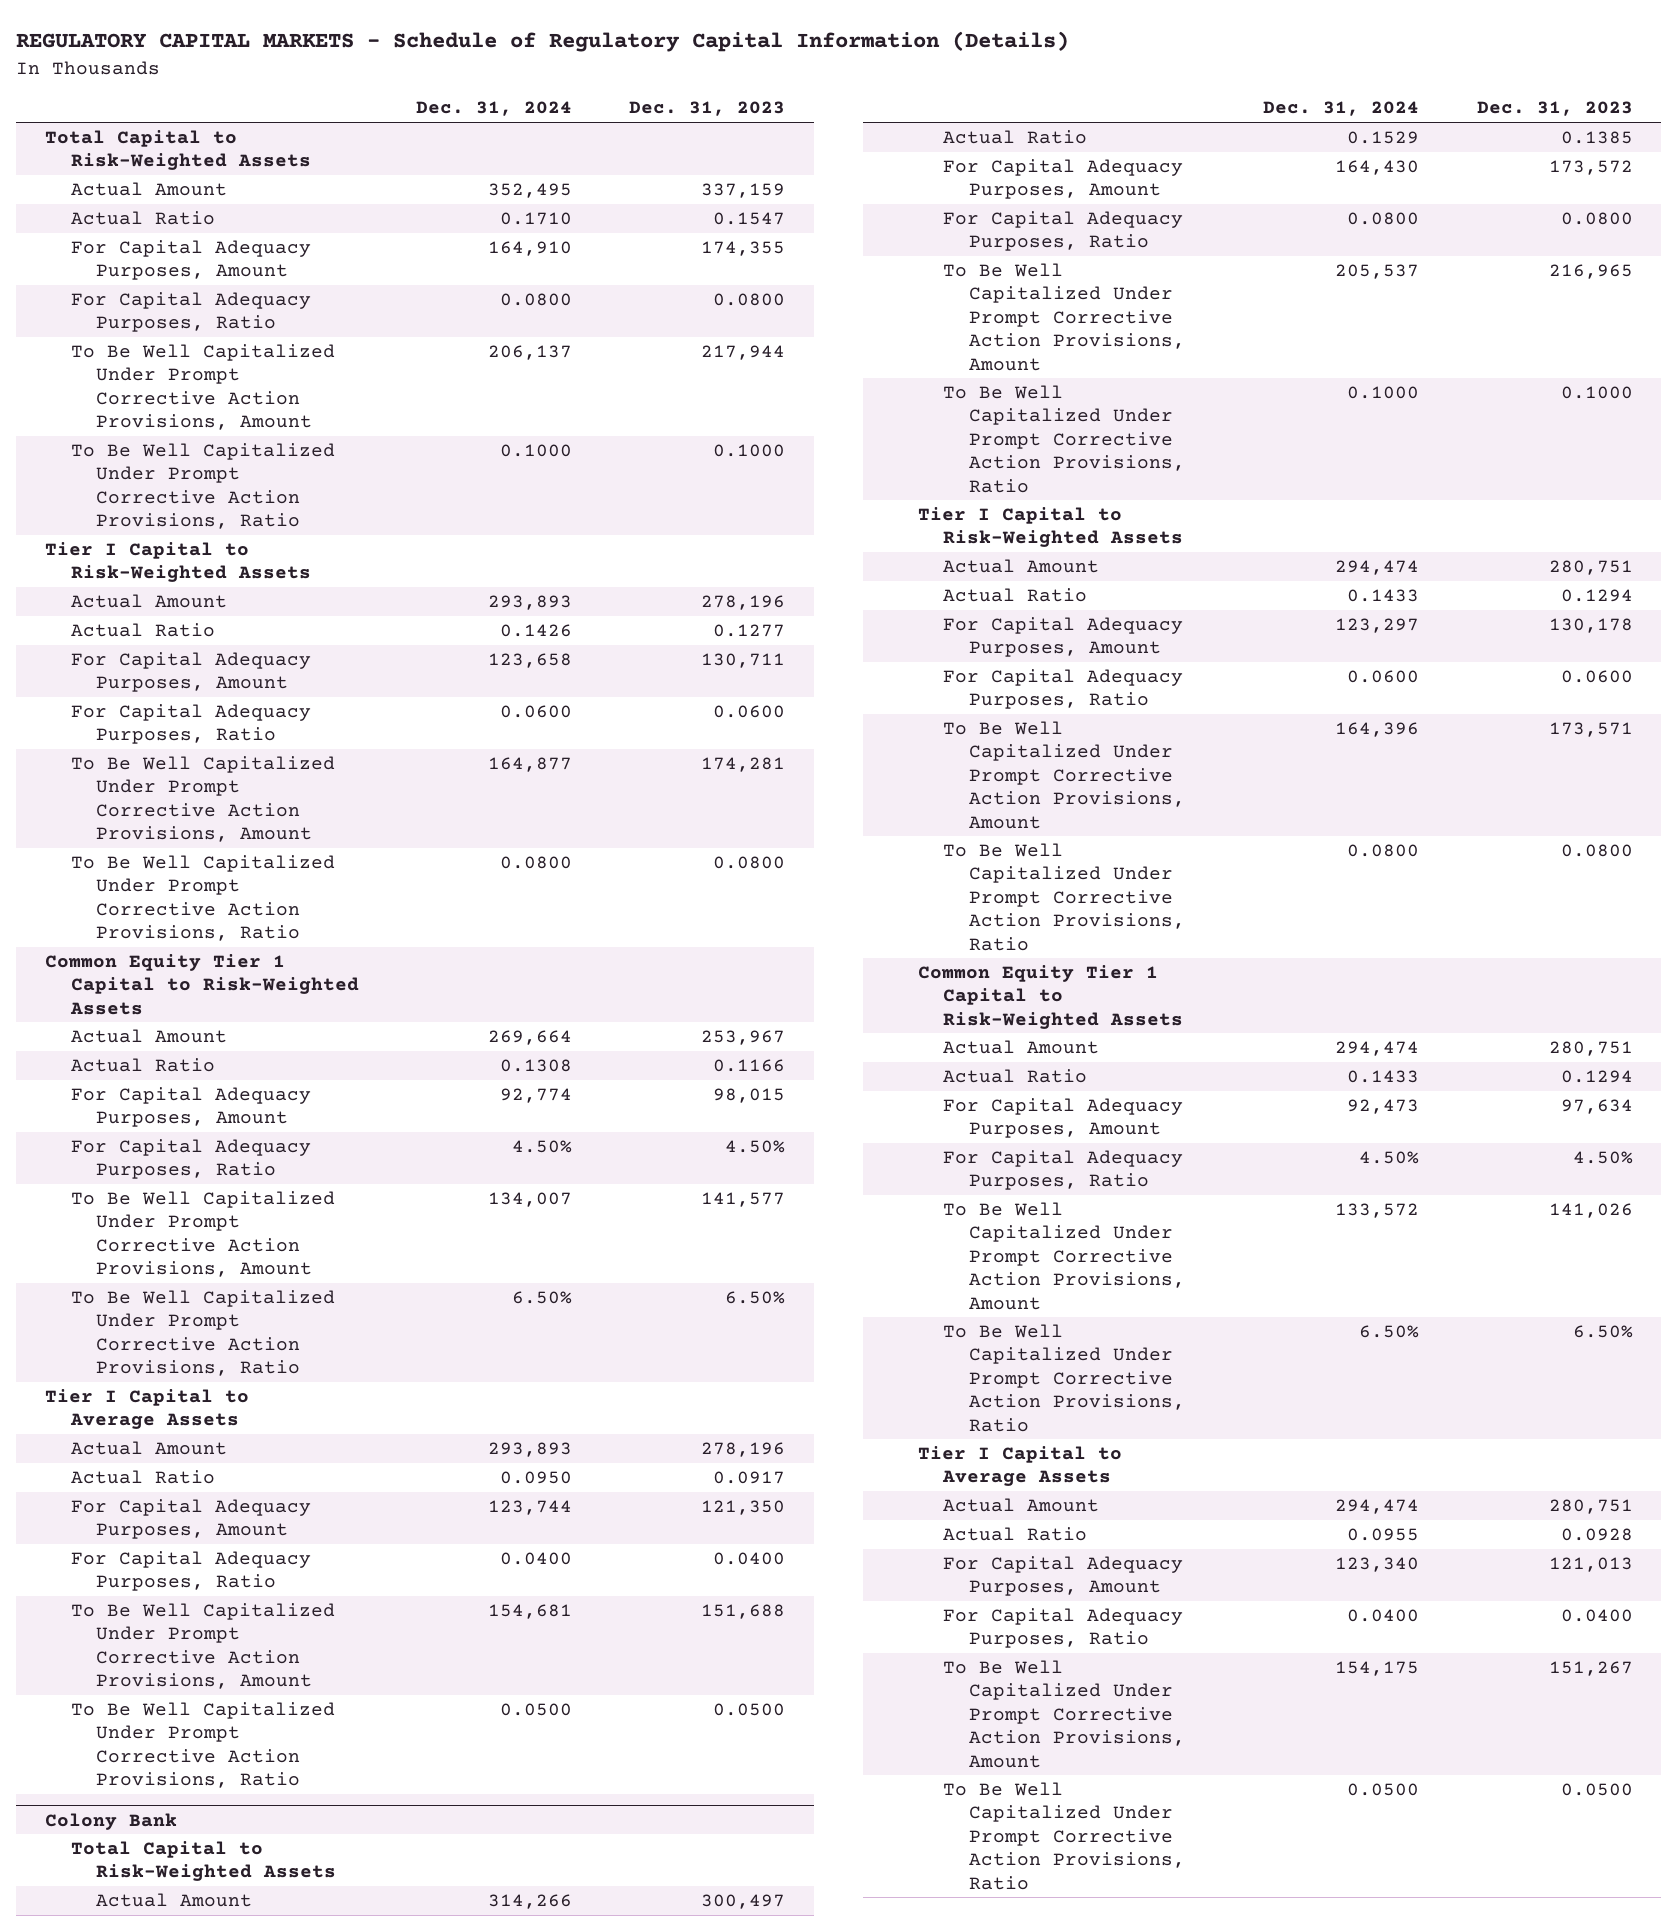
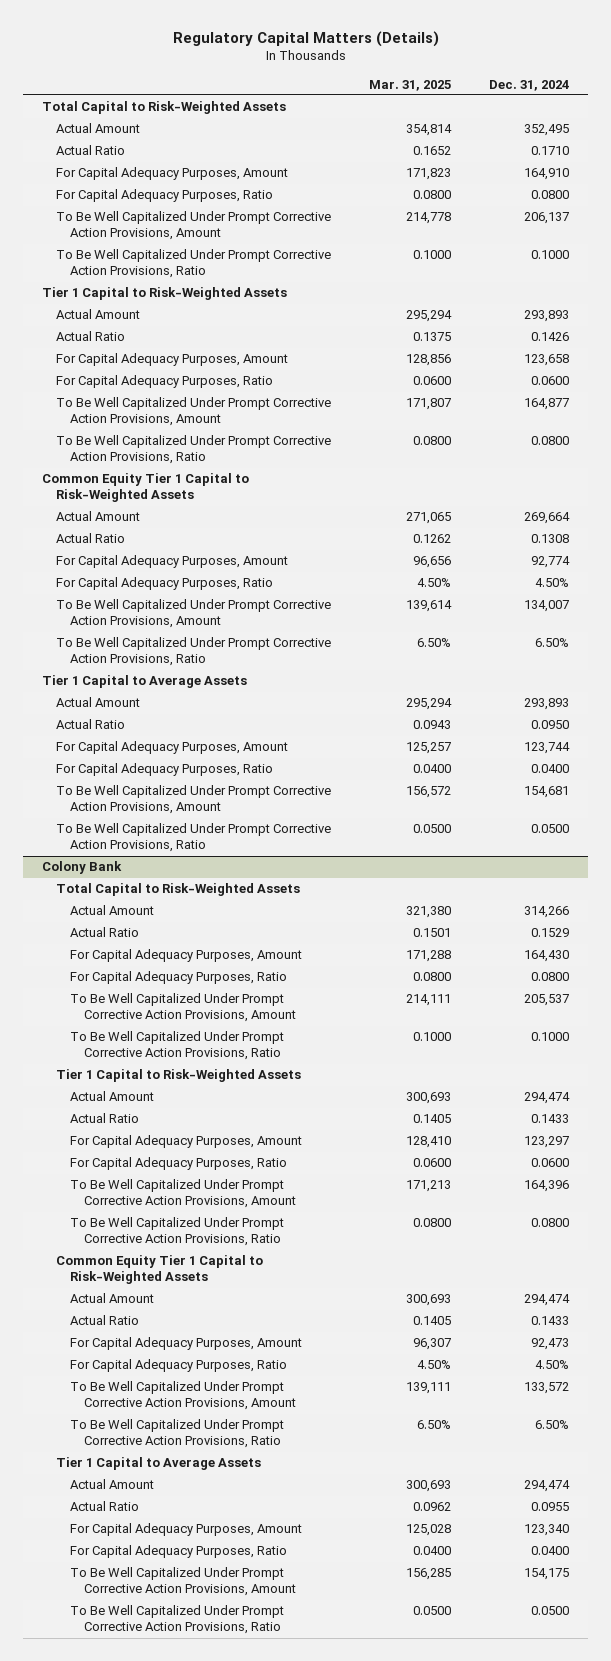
- REGULATORY CAPITAL MARKETS - Schedule of Regulatory Capital Information (Details)
+ Regulatory Capital Matters (Details)
- | Dec. 31, 2024 | Dec. 31, 2023
+ | Mar. 31, 2025 | Dec. 31, 2024
- Tier I Capital to Risk-Weighted Assets
+ Tier 1 Capital to Risk-Weighted Assets
- Tier I Capital to Average Assets
+ Tier 1 Capital to Average Assets
@ Colony Bank
- Tier I Capital to Risk-Weighted Assets
+ Tier 1 Capital to Risk-Weighted Assets
- Tier I Capital to Average Assets
+ Tier 1 Capital to Average Assets

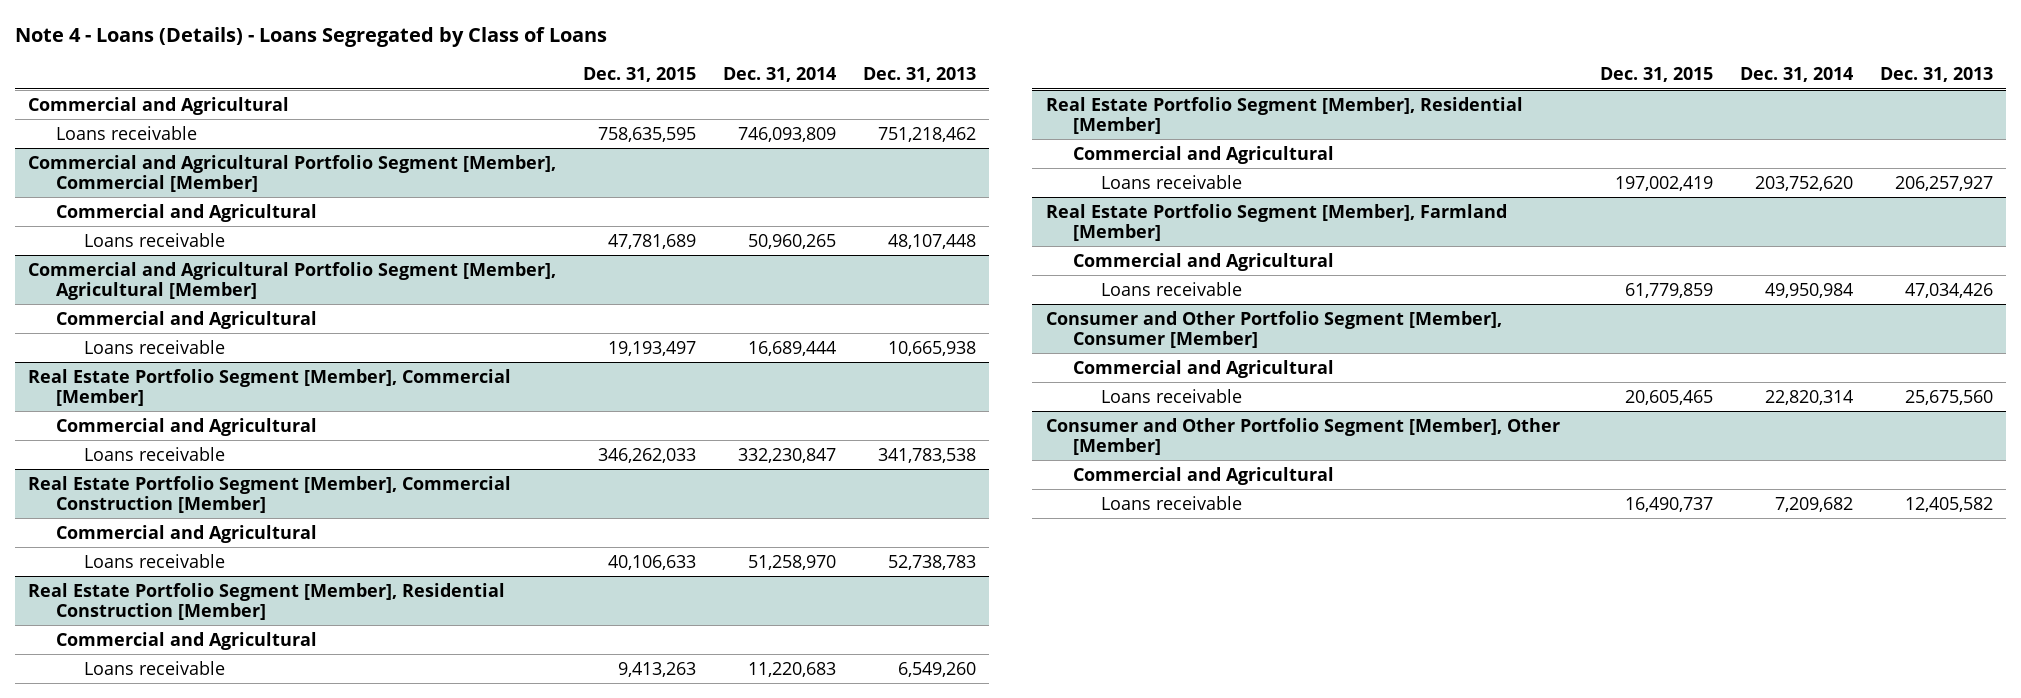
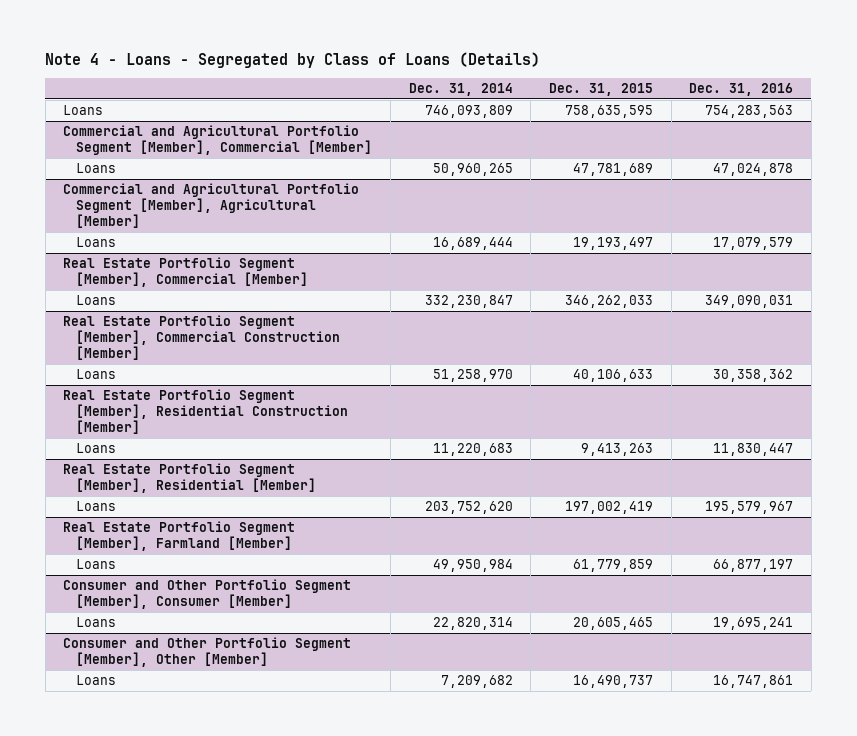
- Note 4 - Loans (Details) - Loans Segregated by Class of Loans
+ Note 4 - Loans - Segregated by Class of Loans (Details)
- | Dec. 31, 2015 | Dec. 31, 2014 | Dec. 31, 2013
+ | Dec. 31, 2014 | Dec. 31, 2015 | Dec. 31, 2016
- Commercial and Agricultural
- Loans receivable | 758,635,595 | 746,093,809 | 751,218,462
+ Loans | 746,093,809 | 758,635,595 | 754,283,563
@ Commercial and Agricultural Portfolio Segment [Member], Commercial [Member]
- Commercial and Agricultural
- Loans receivable | 47,781,689 | 50,960,265 | 48,107,448
+ Loans | 50,960,265 | 47,781,689 | 47,024,878
@ Commercial and Agricultural Portfolio Segment [Member], Agricultural [Member]
- Commercial and Agricultural
- Loans receivable | 19,193,497 | 16,689,444 | 10,665,938
+ Loans | 16,689,444 | 19,193,497 | 17,079,579
@ Real Estate Portfolio Segment [Member], Commercial [Member]
- Commercial and Agricultural
- Loans receivable | 346,262,033 | 332,230,847 | 341,783,538
+ Loans | 332,230,847 | 346,262,033 | 349,090,031
@ Real Estate Portfolio Segment [Member], Commercial Construction [Member]
- Commercial and Agricultural
- Loans receivable | 40,106,633 | 51,258,970 | 52,738,783
+ Loans | 51,258,970 | 40,106,633 | 30,358,362
@ Real Estate Portfolio Segment [Member], Residential Construction [Member]
- Commercial and Agricultural
- Loans receivable | 9,413,263 | 11,220,683 | 6,549,260
+ Loans | 11,220,683 | 9,413,263 | 11,830,447
@ Real Estate Portfolio Segment [Member], Residential [Member]
- Commercial and Agricultural
- Loans receivable | 197,002,419 | 203,752,620 | 206,257,927
+ Loans | 203,752,620 | 197,002,419 | 195,579,967
@ Real Estate Portfolio Segment [Member], Farmland [Member]
- Commercial and Agricultural
- Loans receivable | 61,779,859 | 49,950,984 | 47,034,426
+ Loans | 49,950,984 | 61,779,859 | 66,877,197
@ Consumer and Other Portfolio Segment [Member], Consumer [Member]
- Commercial and Agricultural
- Loans receivable | 20,605,465 | 22,820,314 | 25,675,560
+ Loans | 22,820,314 | 20,605,465 | 19,695,241
@ Consumer and Other Portfolio Segment [Member], Other [Member]
- Commercial and Agricultural
- Loans receivable | 16,490,737 | 7,209,682 | 12,405,582
+ Loans | 7,209,682 | 16,490,737 | 16,747,861

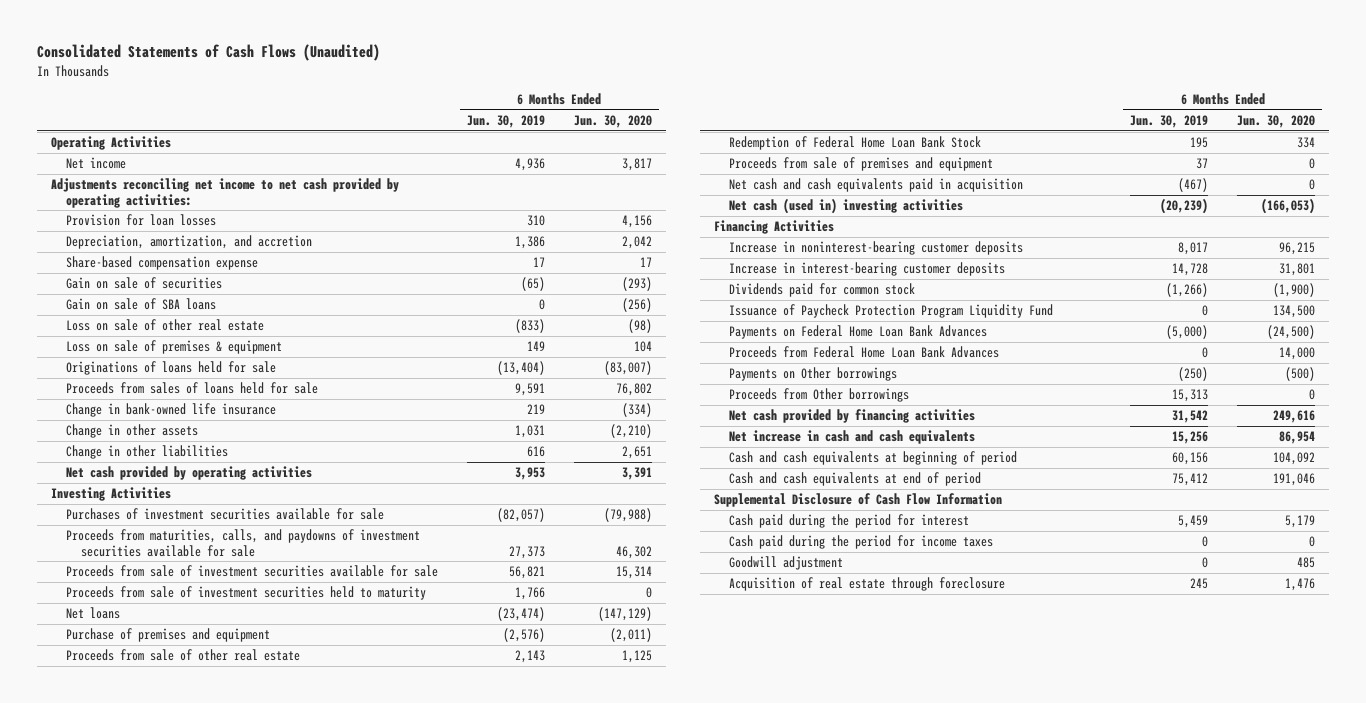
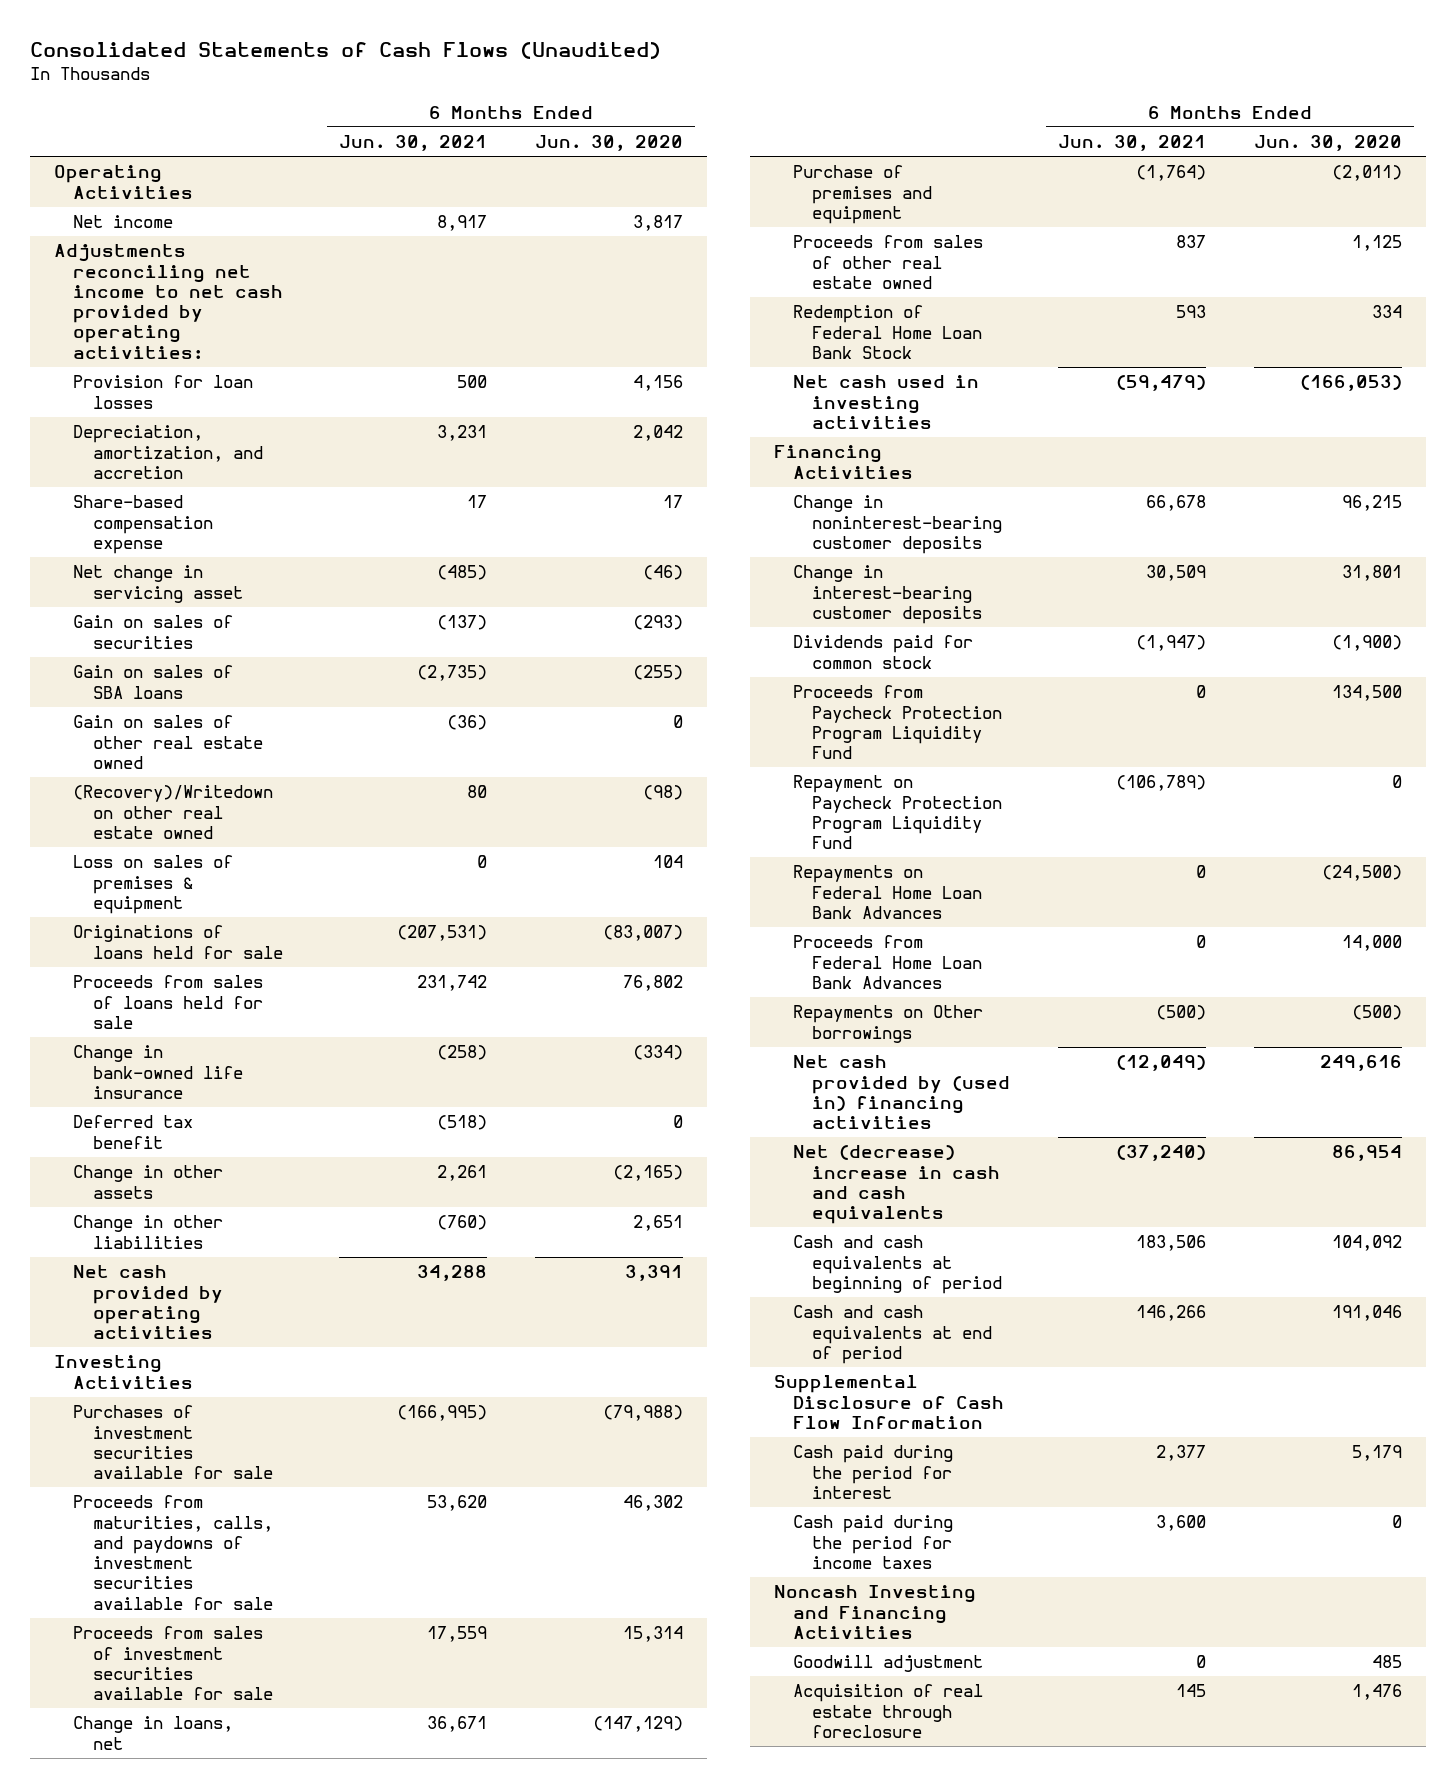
- | 6 Months Ended Jun. 30, 2019 | 6 Months Ended Jun. 30, 2020
+ | 6 Months Ended Jun. 30, 2021 | 6 Months Ended Jun. 30, 2020
- Gain on sale of securities | (65) | (293)
- Gain on sale of SBA loans | 0 | (256)
- Loss on sale of other real estate | (833) | (98)
- Loss on sale of premises & equipment | 149 | 104
+ Net change in servicing asset | (485) | (46)
+ Gain on sales of securities | (137) | (293)
+ Gain on sales of SBA loans | (2,735) | (255)
+ Gain on sales of other real estate owned | (36) | 0
+ (Recovery)/Writedown on other real estate owned | 80 | (98)
+ Loss on sales of premises & equipment | 0 | 104
- Change in other assets | 1,031 | (2,210)
+ Deferred tax benefit | (518) | 0
+ Change in other assets | 2,261 | (2,165)
- Proceeds from sale of investment securities available for sale | 56,821 | 15,314
- Proceeds from sale of investment securities held to maturity | 1,766 | 0
- Net loans | (23,474) | (147,129)
+ Proceeds from sales of investment securities available for sale | 17,559 | 15,314
+ Change in loans, net | 36,671 | (147,129)
- Proceeds from sale of other real estate | 2,143 | 1,125
+ Proceeds from sales of other real estate owned | 837 | 1,125
- Proceeds from sale of premises and equipment | 37 | 0
- Net cash and cash equivalents paid in acquisition | (467) | 0
- Net cash (used in) investing activities | (20,239) | (166,053)
+ Net cash used in investing activities | (59,479) | (166,053)
- Increase in noninterest-bearing customer deposits | 8,017 | 96,215
- Increase in interest-bearing customer deposits | 14,728 | 31,801
+ Change in noninterest-bearing customer deposits | 66,678 | 96,215
+ Change in interest-bearing customer deposits | 30,509 | 31,801
- Issuance of Paycheck Protection Program Liquidity Fund | 0 | 134,500
- Payments on Federal Home Loan Bank Advances | (5,000) | (24,500)
+ Proceeds from Paycheck Protection Program Liquidity Fund | 0 | 134,500
+ Repayment on Paycheck Protection Program Liquidity Fund | (106,789) | 0
+ Repayments on Federal Home Loan Bank Advances | 0 | (24,500)
- Payments on Other borrowings | (250) | (500)
- Proceeds from Other borrowings | 15,313 | 0
- Net cash provided by financing activities | 31,542 | 249,616
- Net increase in cash and cash equivalents | 15,256 | 86,954
+ Repayments on Other borrowings | (500) | (500)
+ Net cash provided by (used in) financing activities | (12,049) | 249,616
+ Net (decrease) increase in cash and cash equivalents | (37,240) | 86,954
+ Noncash Investing and Financing Activities

